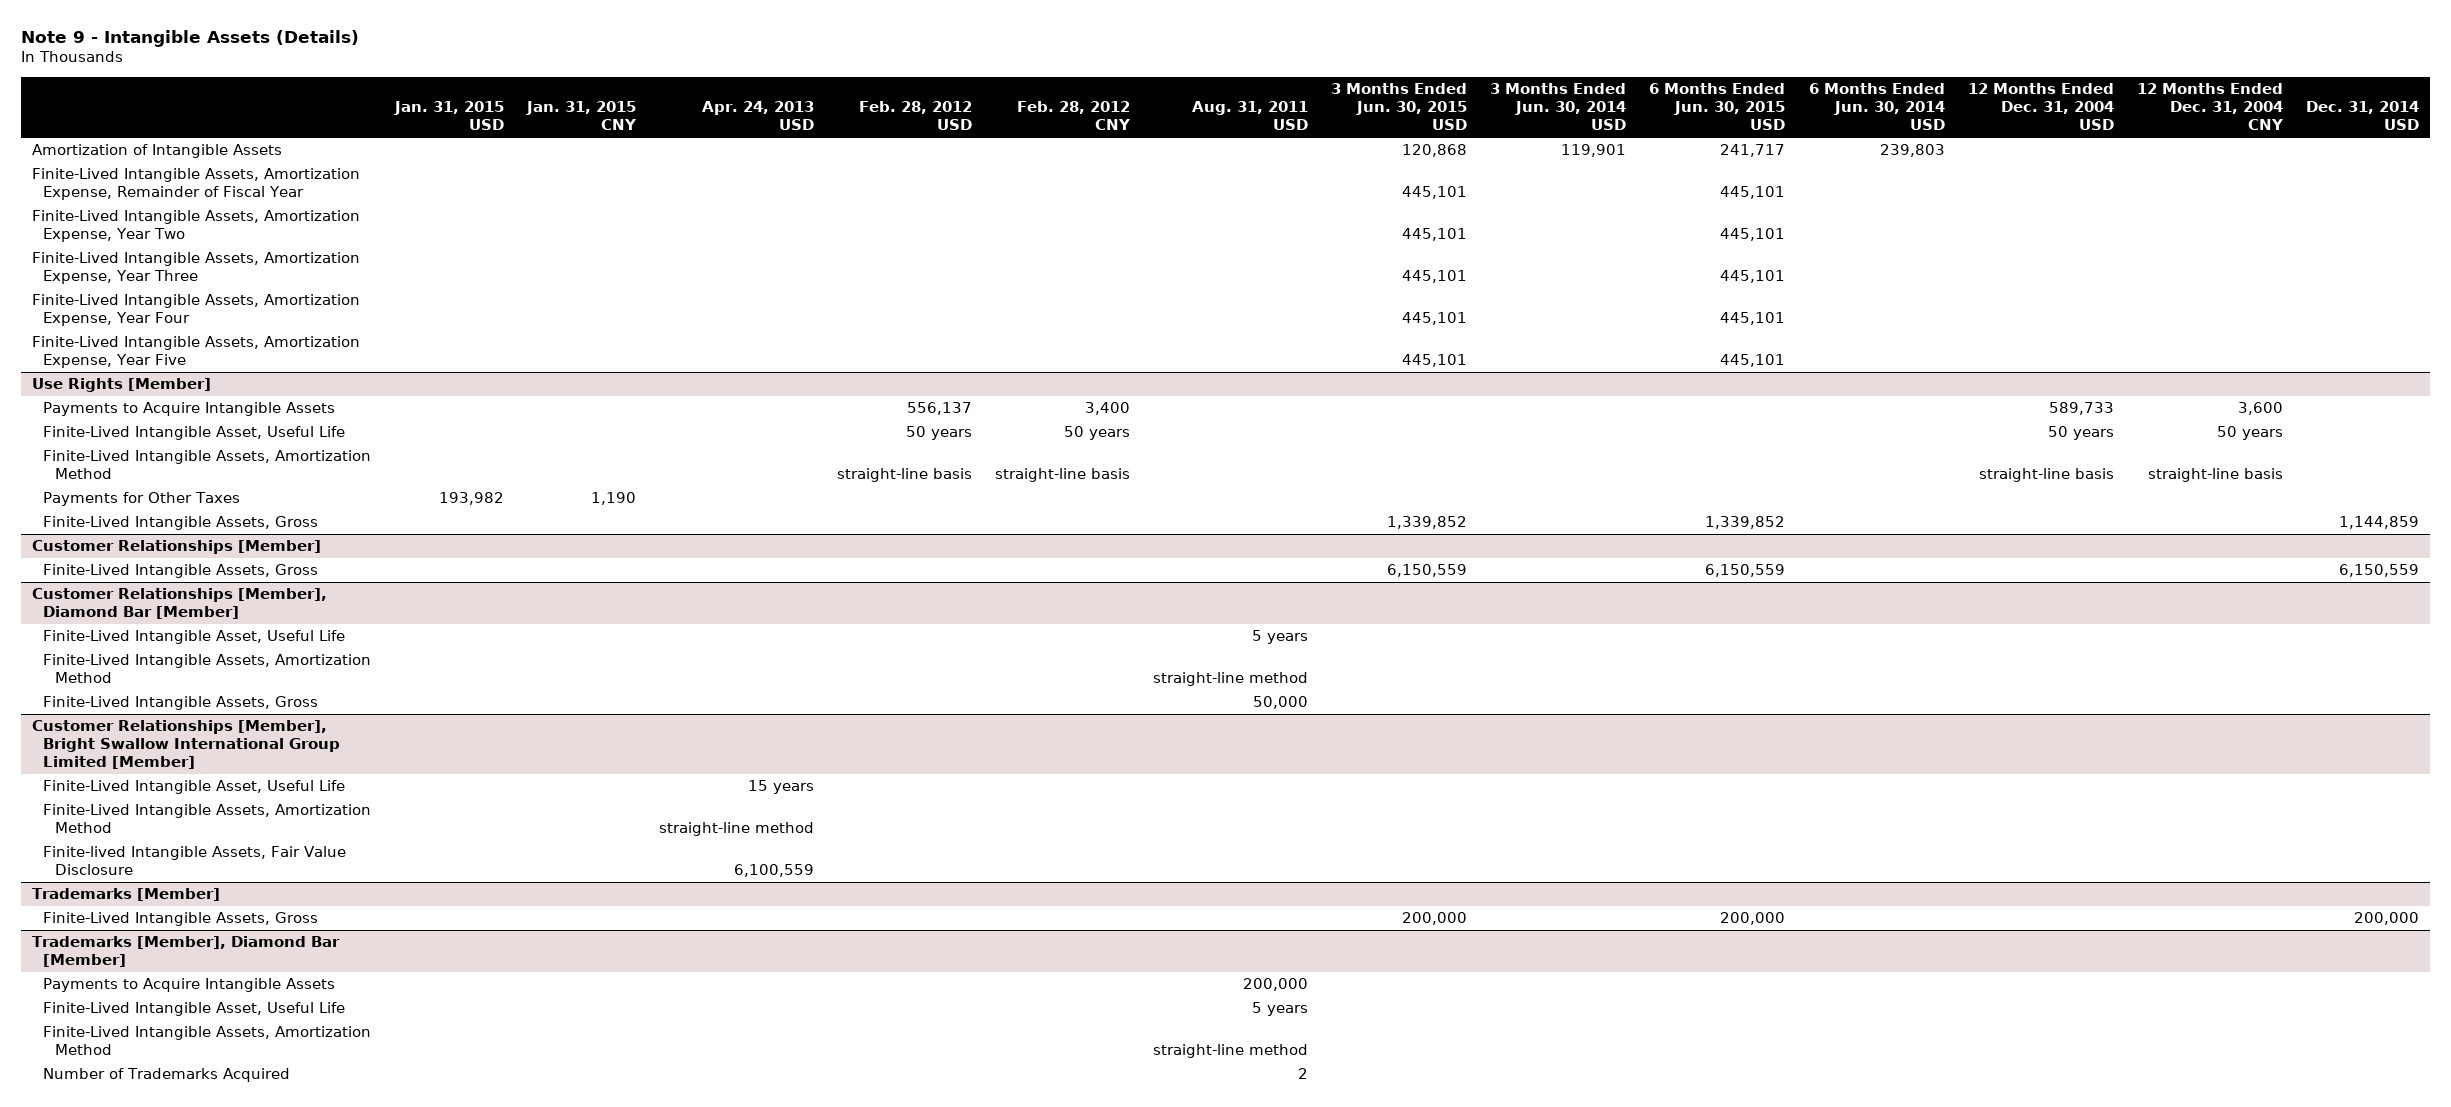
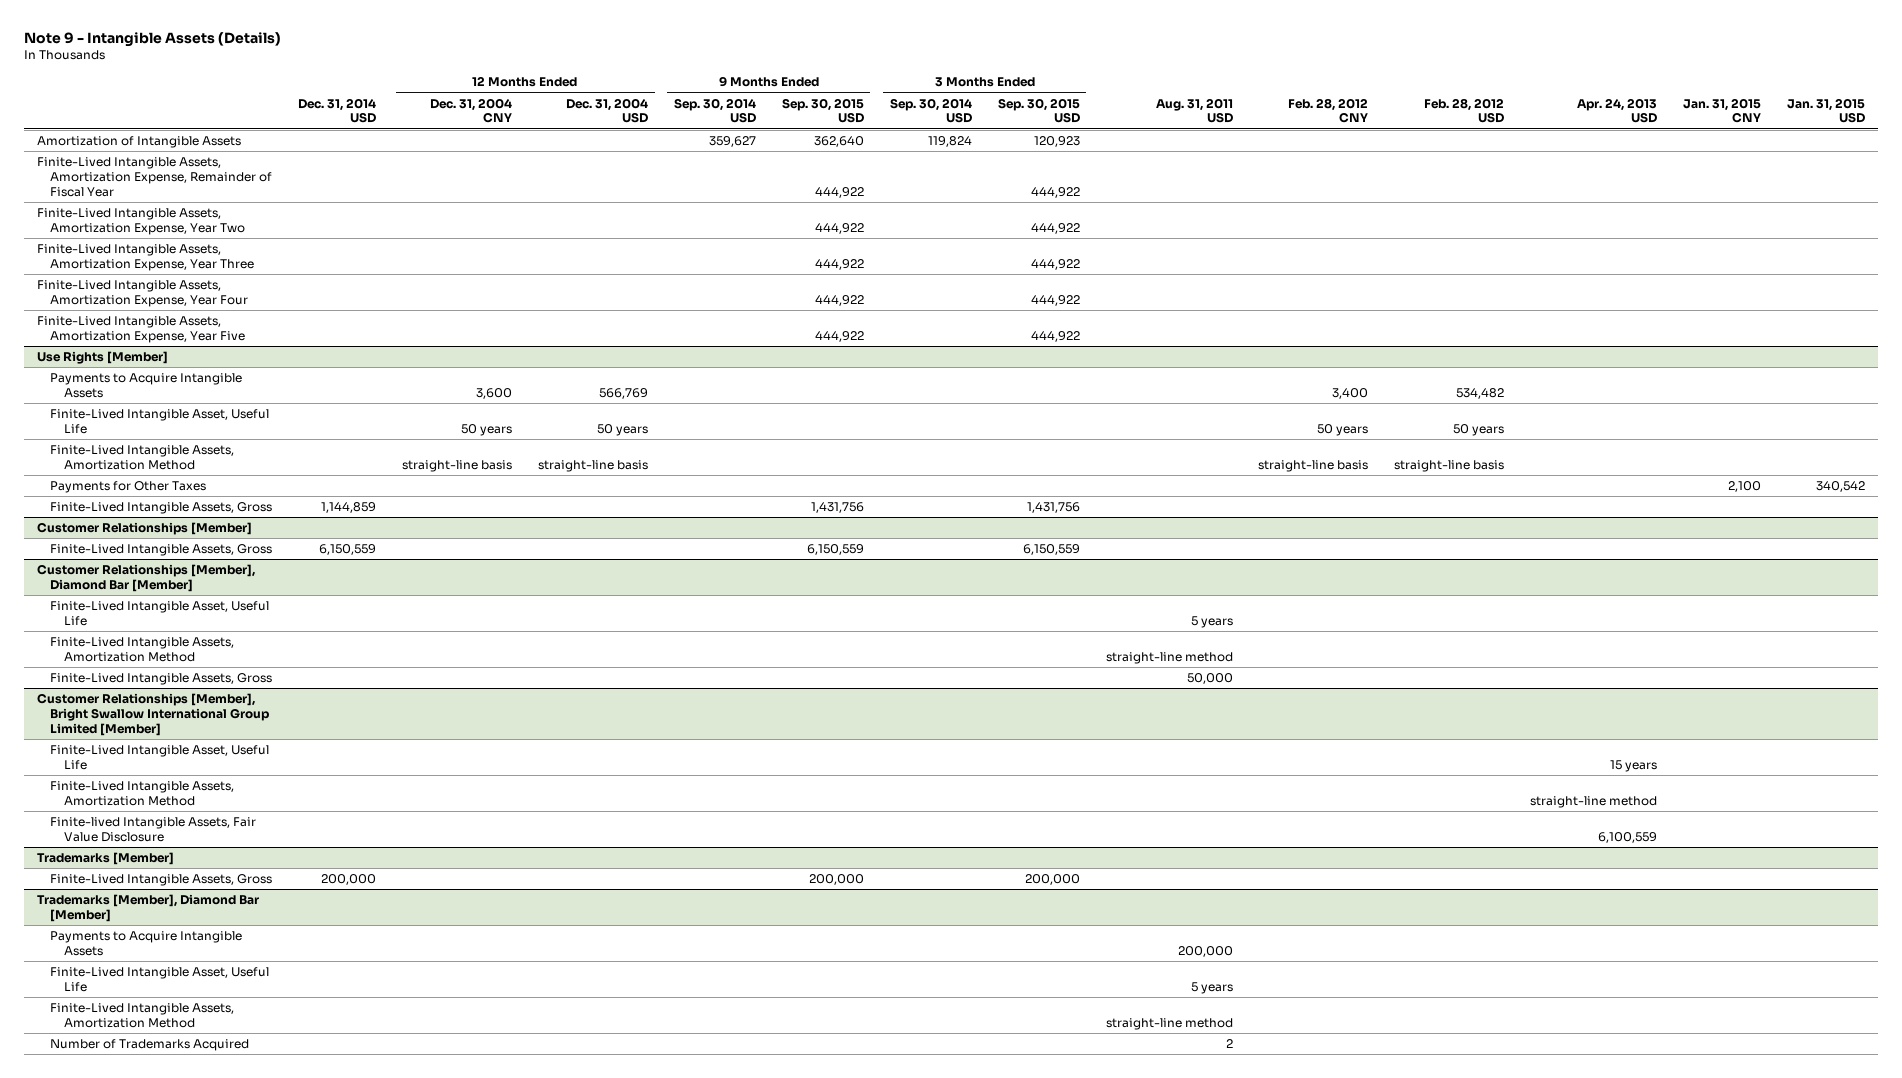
- | Jan. 31, 2015 USD | Jan. 31, 2015 CNY | Apr. 24, 2013 USD | Feb. 28, 2012 USD | Feb. 28, 2012 CNY | Aug. 31, 2011 USD | 3 Months Ended Jun. 30, 2015 USD | 3 Months Ended Jun. 30, 2014 USD | 6 Months Ended Jun. 30, 2015 USD | 6 Months Ended Jun. 30, 2014 USD | 12 Months Ended Dec. 31, 2004 USD | 12 Months Ended Dec. 31, 2004 CNY | Dec. 31, 2014 USD
+ | Dec. 31, 2014 USD | 12 Months Ended Dec. 31, 2004 CNY | 12 Months Ended Dec. 31, 2004 USD | 9 Months Ended Sep. 30, 2014 USD | 9 Months Ended Sep. 30, 2015 USD | 3 Months Ended Sep. 30, 2014 USD | 3 Months Ended Sep. 30, 2015 USD | Aug. 31, 2011 USD | Feb. 28, 2012 CNY | Feb. 28, 2012 USD | Apr. 24, 2013 USD | Jan. 31, 2015 CNY | Jan. 31, 2015 USD
@ Use Rights [Member]
- Payments to Acquire Intangible Assets | | | | 556,137 | 3,400 | | | | | | 589,733 | 3,600 |
+ Payments to Acquire Intangible Assets | | 3,600 | 566,769 | | | | | | 3,400 | 534,482 | | |
- Payments for Other Taxes | 193,982 | 1,190 | | | | | | | | | | |
+ Payments for Other Taxes | | | | | | | | | | | | 2,100 | 340,542

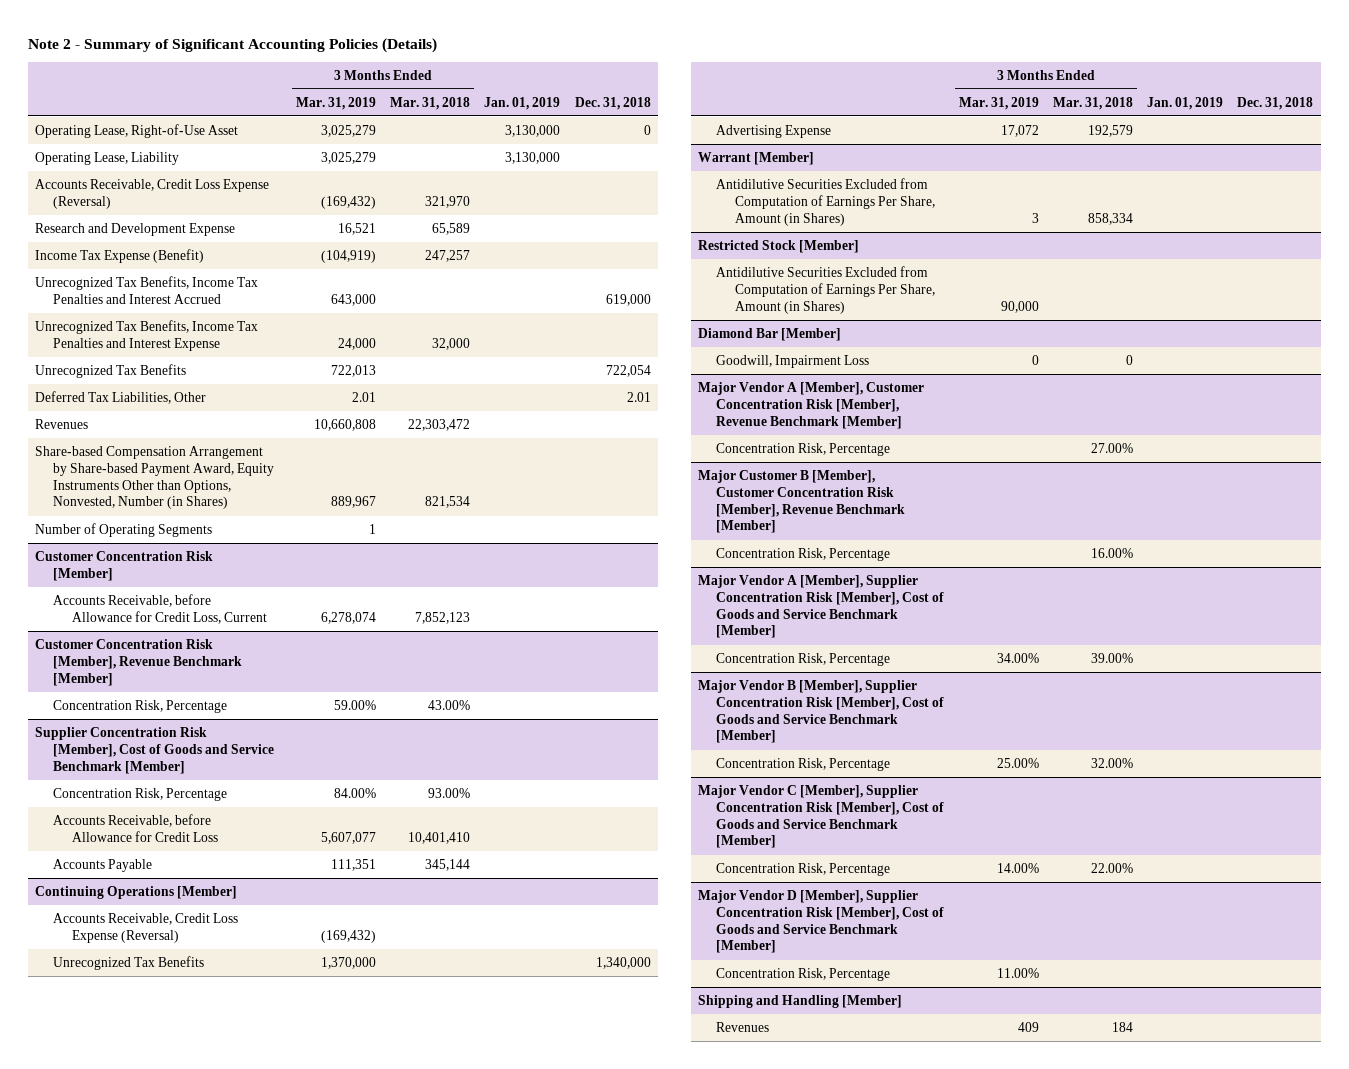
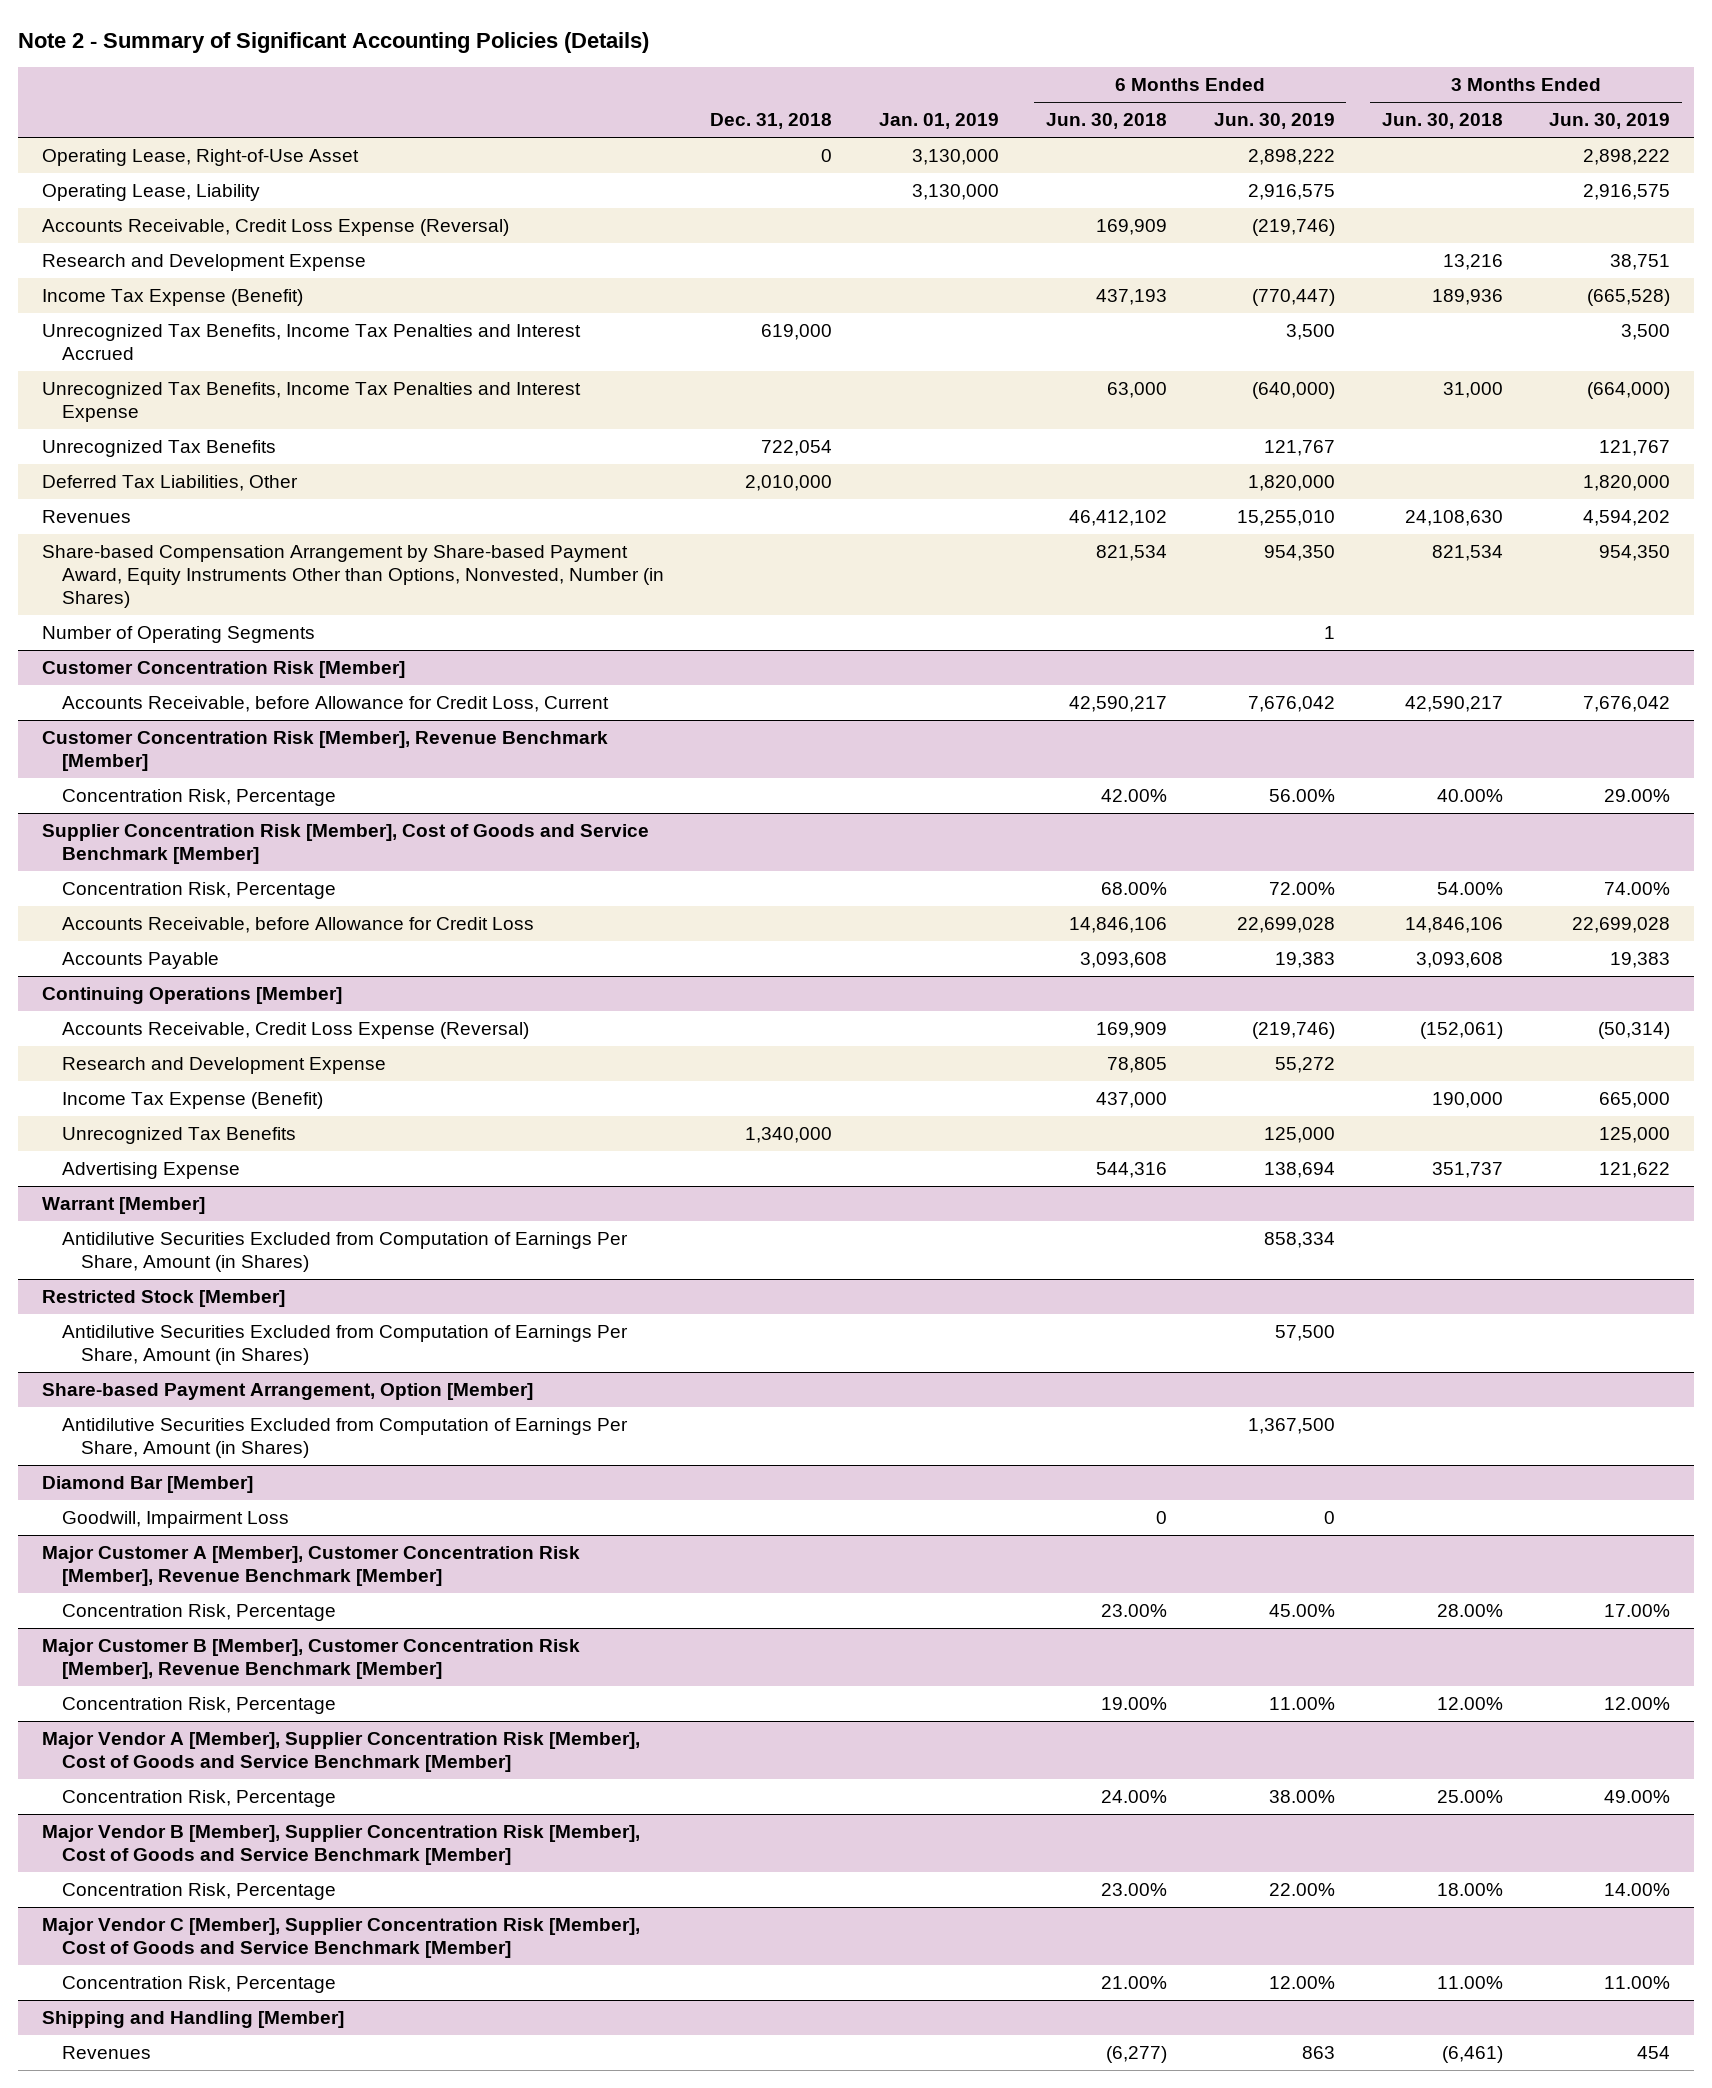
- | 3 Months Ended Mar. 31, 2019 | 3 Months Ended Mar. 31, 2018 | Jan. 01, 2019 | Dec. 31, 2018
+ | Dec. 31, 2018 | Jan. 01, 2019 | 6 Months Ended Jun. 30, 2018 | 6 Months Ended Jun. 30, 2019 | 3 Months Ended Jun. 30, 2018 | 3 Months Ended Jun. 30, 2019
- Deferred Tax Liabilities, Other | 2.01 | | | 2.01
+ Deferred Tax Liabilities, Other | 2,010,000 | | | 1,820,000 | | 1,820,000
@ Continuing Operations [Member]
+ Research and Development Expense | | | 78,805 | 55,272 | |
+ Income Tax Expense (Benefit) | | | 437,000 | | 190,000 | 665,000
+ Share-based Payment Arrangement, Option [Member]
+ Antidilutive Securities Excluded from Computation of Earnings Per Share, Amount (in Shares) | | | | 1,367,500 | |
- Major Vendor A [Member], Customer Concentration Risk [Member], Revenue Benchmark [Member]
+ Major Customer A [Member], Customer Concentration Risk [Member], Revenue Benchmark [Member]
- Major Vendor D [Member], Supplier Concentration Risk [Member], Cost of Goods and Service Benchmark [Member]
- Concentration Risk, Percentage | 11.00% | | |

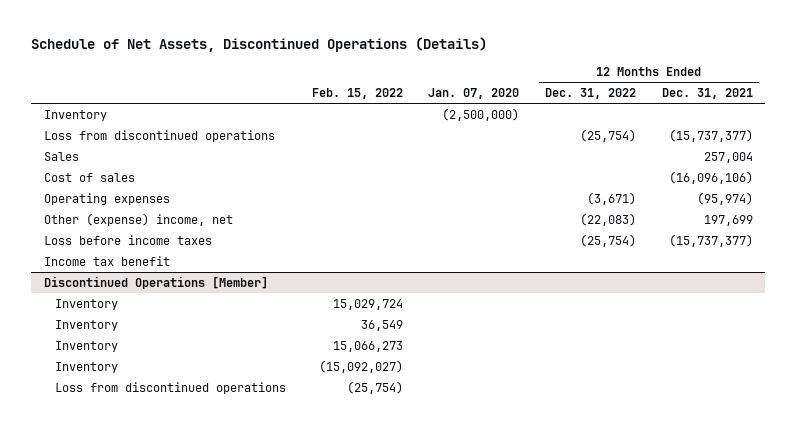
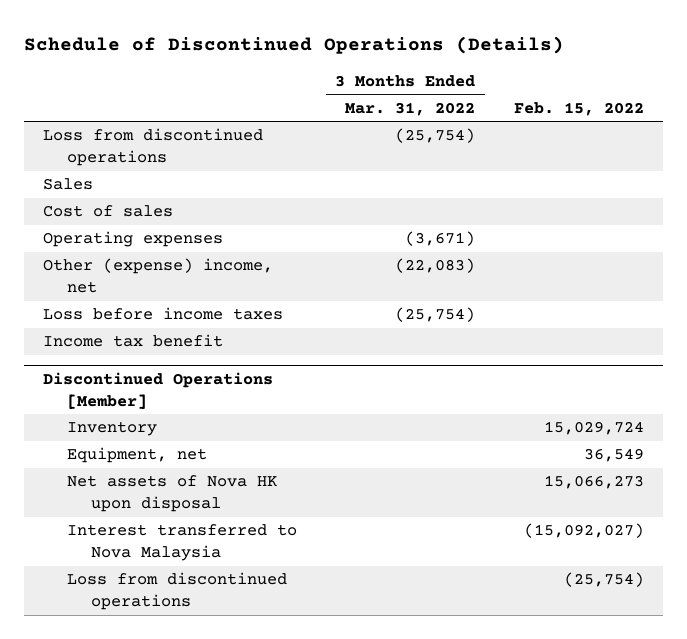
- Schedule of Net Assets, Discontinued Operations (Details)
+ Schedule of Discontinued Operations (Details)
- | Feb. 15, 2022 | Jan. 07, 2020 | 12 Months Ended Dec. 31, 2022 | 12 Months Ended Dec. 31, 2021
+ | 3 Months Ended Mar. 31, 2022 | Feb. 15, 2022
- Inventory | | (2,500,000) | |
@ Discontinued Operations [Member]
- Inventory | 36,549 | | |
- Inventory | 15,066,273 | | |
- Inventory | (15,092,027) | | |
+ Equipment, net | | 36,549
+ Net assets of Nova HK upon disposal | | 15,066,273
+ Interest transferred to Nova Malaysia | | (15,092,027)

